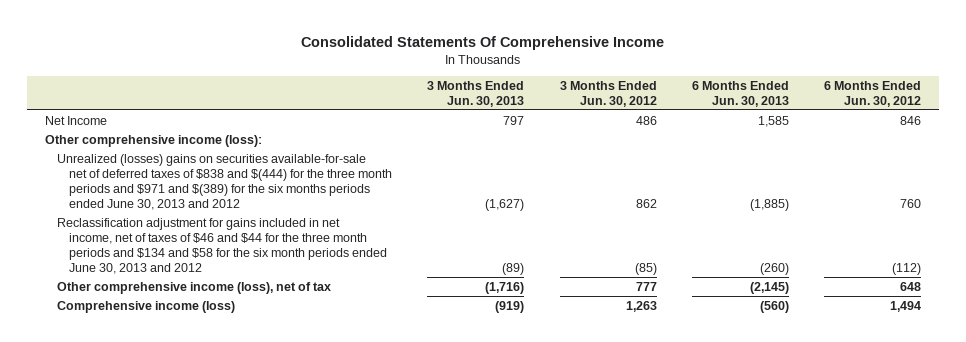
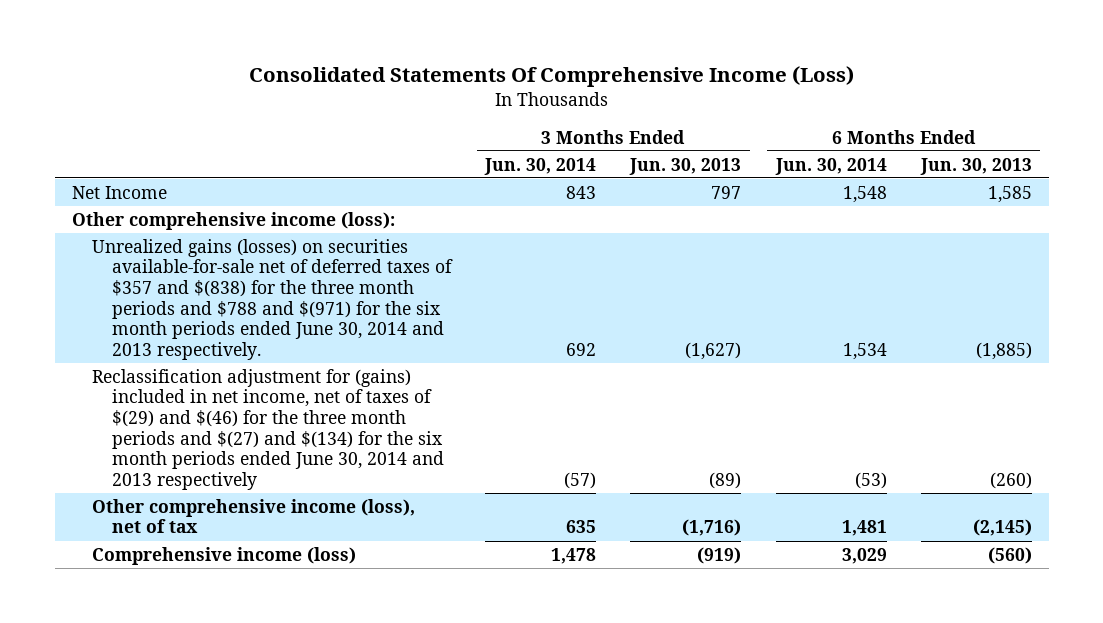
- Consolidated Statements Of Comprehensive Income
+ Consolidated Statements Of Comprehensive Income (Loss)
- | 3 Months Ended Jun. 30, 2013 | 3 Months Ended Jun. 30, 2012 | 6 Months Ended Jun. 30, 2013 | 6 Months Ended Jun. 30, 2012
+ | 3 Months Ended Jun. 30, 2014 | 3 Months Ended Jun. 30, 2013 | 6 Months Ended Jun. 30, 2014 | 6 Months Ended Jun. 30, 2013
- Unrealized (losses) gains on securities available-for-sale net of deferred taxes of $838 and $(444) for the three month periods and $971 and $(389) for the six months periods ended June 30, 2013 and 2012 | (1,627) | 862 | (1,885) | 760
- Reclassification adjustment for gains included in net income, net of taxes of $46 and $44 for the three month periods and $134 and $58 for the six month periods ended June 30, 2013 and 2012 | (89) | (85) | (260) | (112)
+ Unrealized gains (losses) on securities available-for-sale net of deferred taxes of $357 and $(838) for the three month periods and $788 and $(971) for the six month periods ended June 30, 2014 and 2013 respectively. | 692 | (1,627) | 1,534 | (1,885)
+ Reclassification adjustment for (gains) included in net income, net of taxes of $(29) and $(46) for the three month periods and $(27) and $(134) for the six month periods ended June 30, 2014 and 2013 respectively | (57) | (89) | (53) | (260)

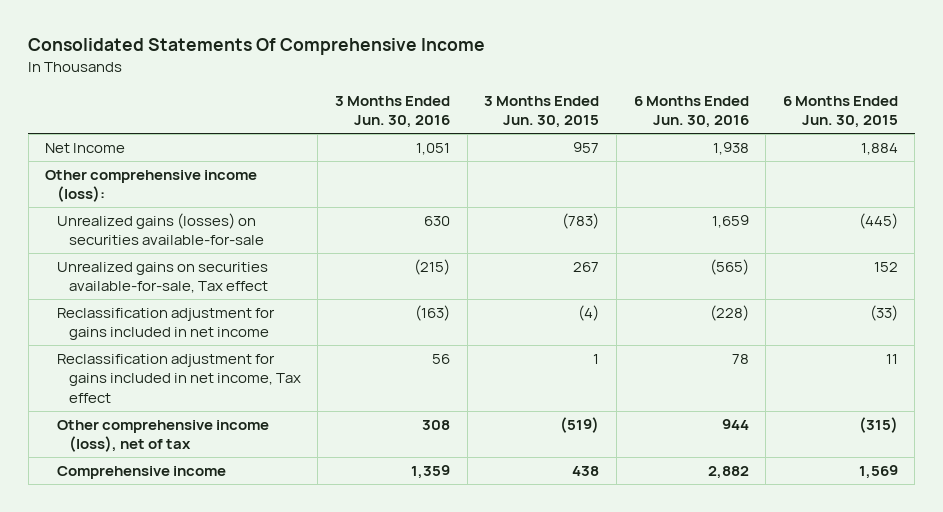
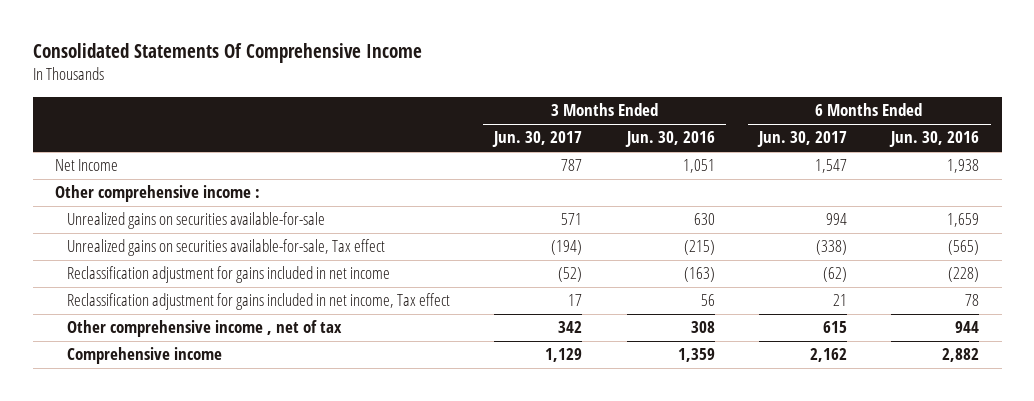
- | 3 Months Ended Jun. 30, 2016 | 3 Months Ended Jun. 30, 2015 | 6 Months Ended Jun. 30, 2016 | 6 Months Ended Jun. 30, 2015
+ | 3 Months Ended Jun. 30, 2017 | 3 Months Ended Jun. 30, 2016 | 6 Months Ended Jun. 30, 2017 | 6 Months Ended Jun. 30, 2016
- Other comprehensive income (loss):
- Unrealized gains (losses) on securities available-for-sale | 630 | (783) | 1,659 | (445)
+ Other comprehensive income :
+ Unrealized gains on securities available-for-sale | 571 | 630 | 994 | 1,659
- Other comprehensive income (loss), net of tax | 308 | (519) | 944 | (315)
+ Other comprehensive income , net of tax | 342 | 308 | 615 | 944

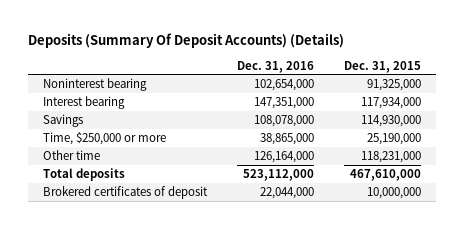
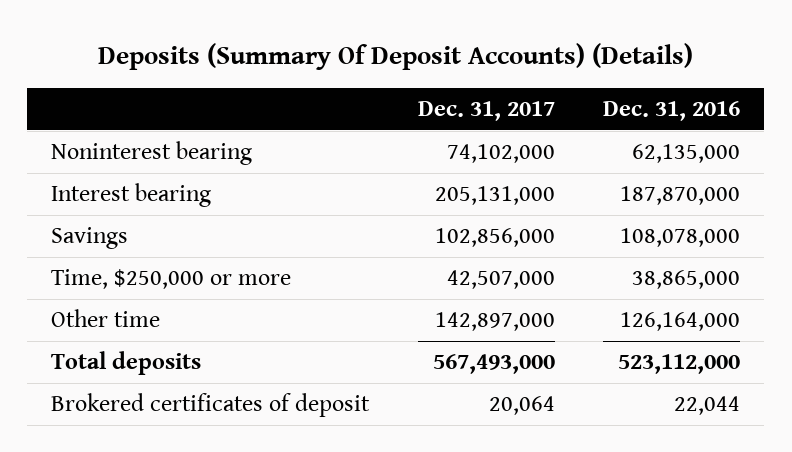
- | Dec. 31, 2016 | Dec. 31, 2015
+ | Dec. 31, 2017 | Dec. 31, 2016
- Noninterest bearing | 102,654,000 | 91,325,000
- Interest bearing | 147,351,000 | 117,934,000
+ Noninterest bearing | 74,102,000 | 62,135,000
+ Interest bearing | 205,131,000 | 187,870,000
- Brokered certificates of deposit | 22,044,000 | 10,000,000
+ Brokered certificates of deposit | 20,064 | 22,044

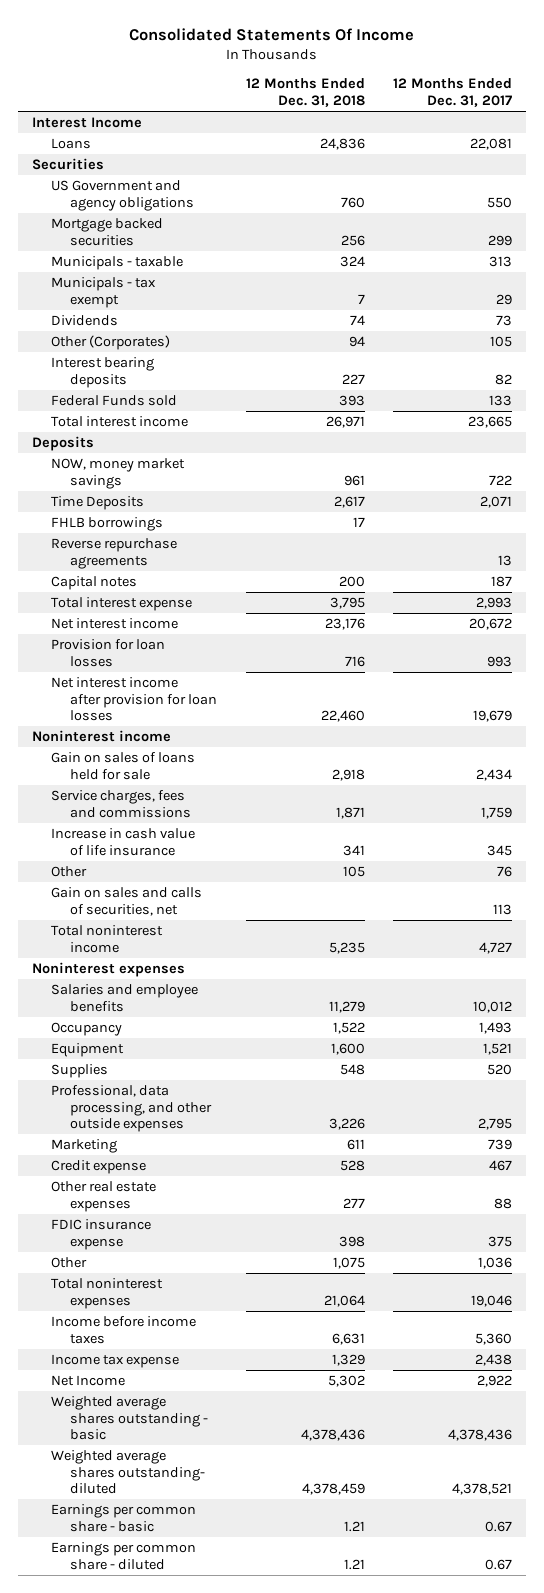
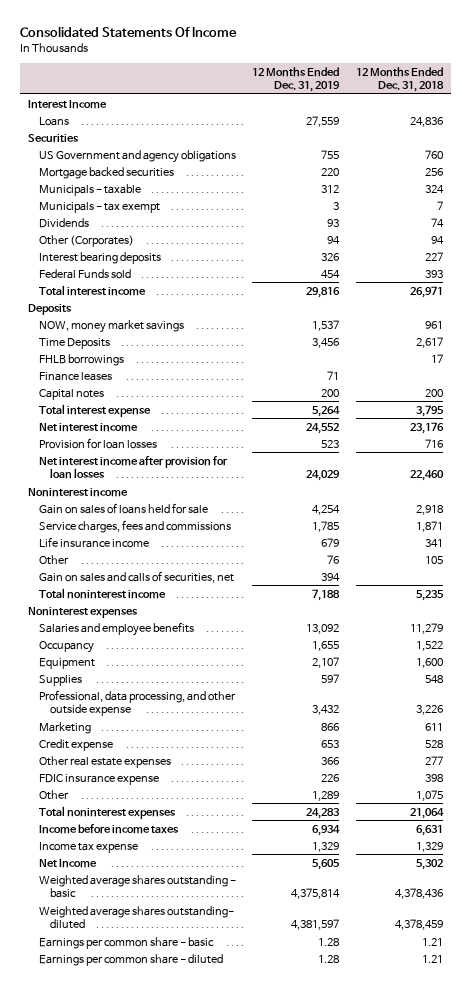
- | 12 Months Ended Dec. 31, 2018 | 12 Months Ended Dec. 31, 2017
+ | 12 Months Ended Dec. 31, 2019 | 12 Months Ended Dec. 31, 2018
- Reverse repurchase agreements | | 13
+ Finance leases | 71 |
- Increase in cash value of life insurance | 341 | 345
+ Life insurance income | 679 | 341
- Professional, data processing, and other outside expenses | 3,226 | 2,795
+ Professional, data processing, and other outside expense | 3,432 | 3,226

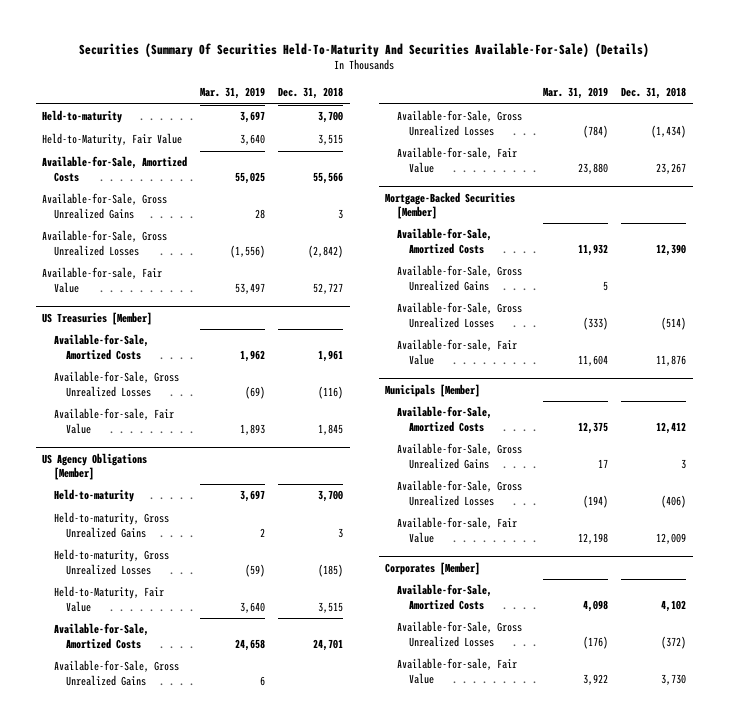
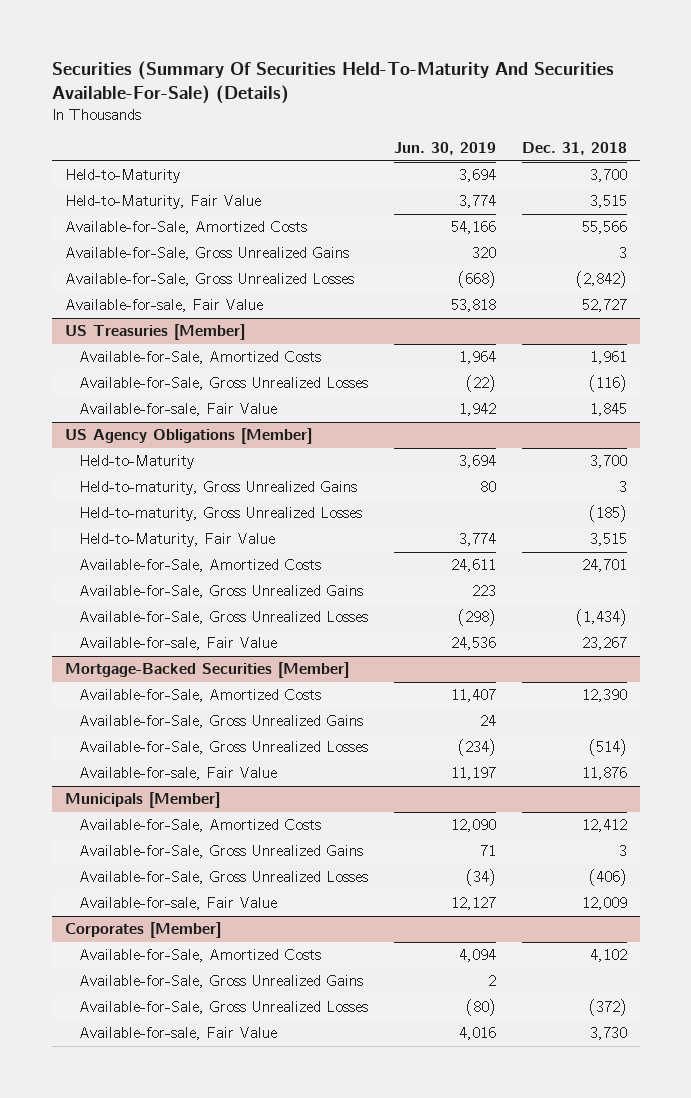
- | Mar. 31, 2019 | Dec. 31, 2018
+ | Jun. 30, 2019 | Dec. 31, 2018
- Held-to-maturity | 3,697 | 3,700
+ Held-to-Maturity | 3,694 | 3,700
@ US Agency Obligations [Member]
- Held-to-maturity | 3,697 | 3,700
+ Held-to-Maturity | 3,694 | 3,700
@ Corporates [Member]
+ Available-for-Sale, Gross Unrealized Gains | 2 |

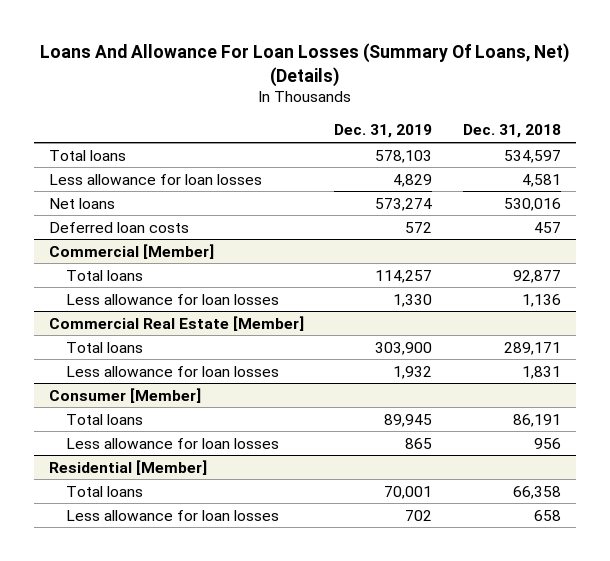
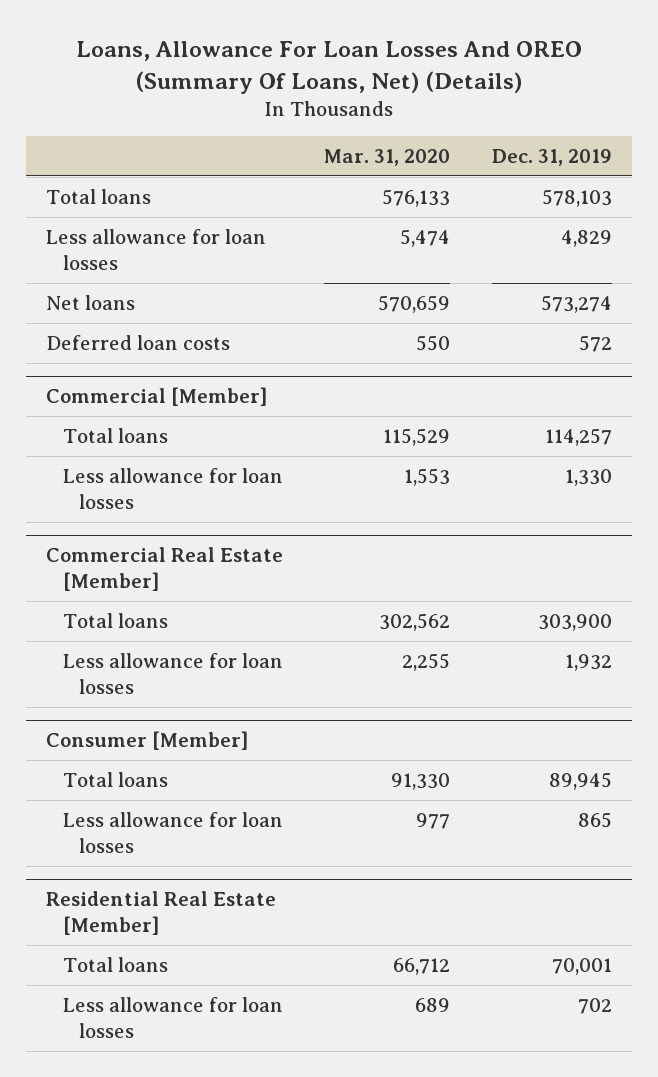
- Loans And Allowance For Loan Losses (Summary Of Loans, Net) (Details)
+ Loans, Allowance For Loan Losses And OREO (Summary Of Loans, Net) (Details)
- | Dec. 31, 2019 | Dec. 31, 2018
+ | Mar. 31, 2020 | Dec. 31, 2019
- Residential [Member]
+ Residential Real Estate [Member]

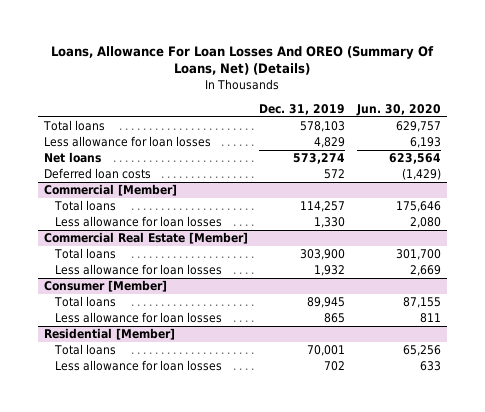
- | Mar. 31, 2020 | Dec. 31, 2019
+ | Dec. 31, 2019 | Jun. 30, 2020
- Residential Real Estate [Member]
+ Residential [Member]

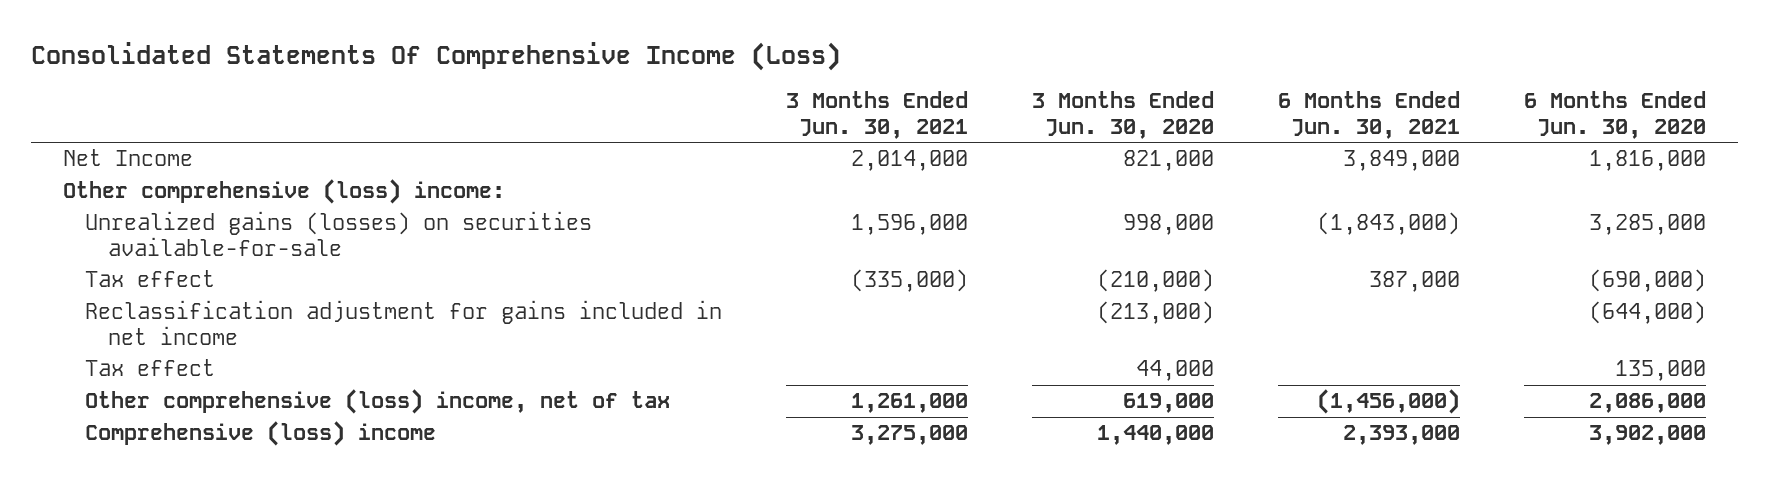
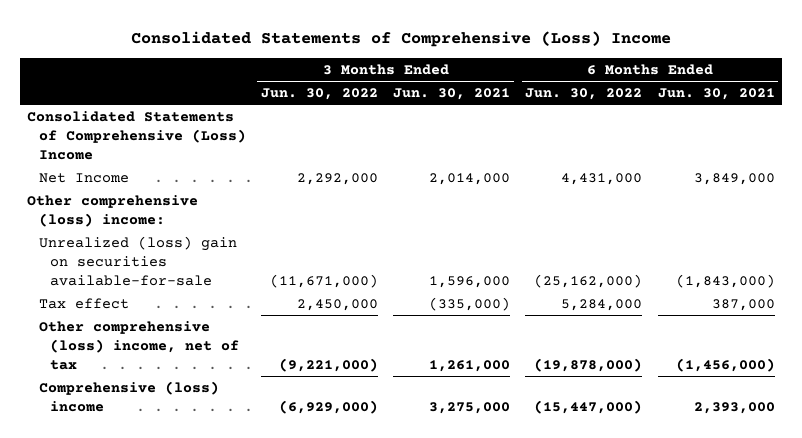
- Consolidated Statements Of Comprehensive Income (Loss)
+ Consolidated Statements of Comprehensive (Loss) Income
- | 3 Months Ended Jun. 30, 2021 | 3 Months Ended Jun. 30, 2020 | 6 Months Ended Jun. 30, 2021 | 6 Months Ended Jun. 30, 2020
+ | 3 Months Ended Jun. 30, 2022 | 3 Months Ended Jun. 30, 2021 | 6 Months Ended Jun. 30, 2022 | 6 Months Ended Jun. 30, 2021
+ Consolidated Statements of Comprehensive (Loss) Income
- Unrealized gains (losses) on securities available-for-sale | 1,596,000 | 998,000 | (1,843,000) | 3,285,000
+ Unrealized (loss) gain on securities available-for-sale | (11,671,000) | 1,596,000 | (25,162,000) | (1,843,000)
- Reclassification adjustment for gains included in net income | | (213,000) | | (644,000)
- Tax effect | | 44,000 | | 135,000

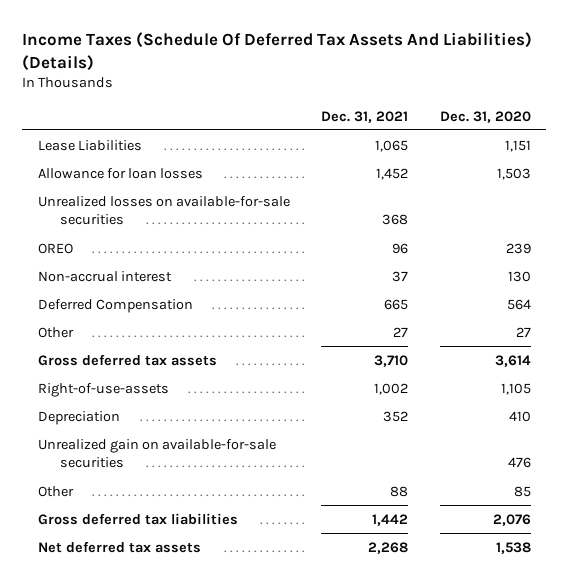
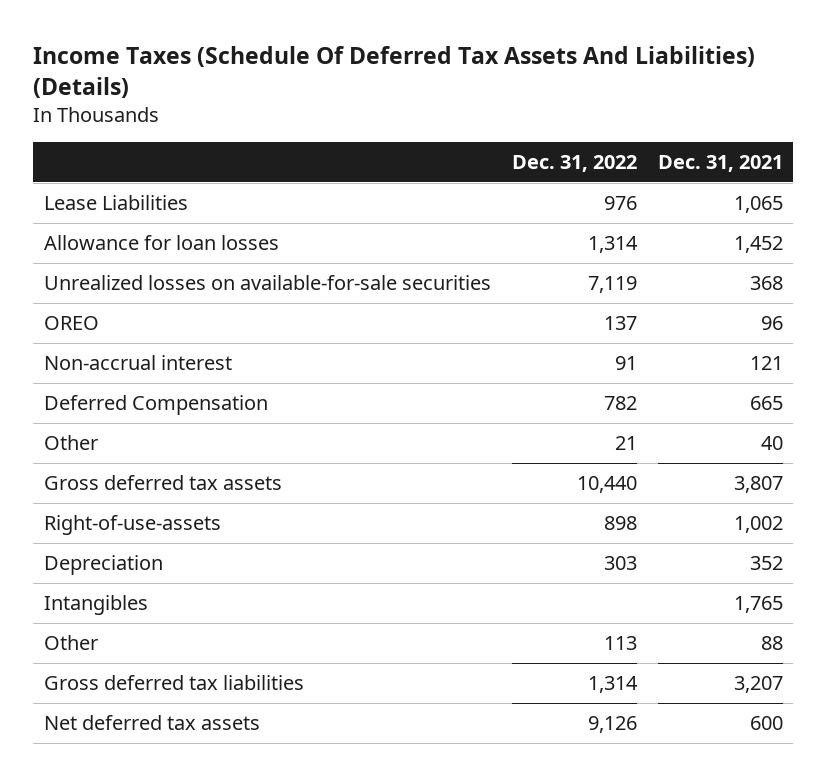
- | Dec. 31, 2021 | Dec. 31, 2020
+ | Dec. 31, 2022 | Dec. 31, 2021
- Non-accrual interest | 37 | 130
+ Non-accrual interest | 91 | 121
- Other | 27 | 27
- Gross deferred tax assets | 3,710 | 3,614
+ Other | 21 | 40
+ Gross deferred tax assets | 10,440 | 3,807
- Unrealized gain on available-for-sale securities | | 476
+ Intangibles | | 1,765
- Gross deferred tax liabilities | 1,442 | 2,076
- Net deferred tax assets | 2,268 | 1,538
+ Gross deferred tax liabilities | 1,314 | 3,207
+ Net deferred tax assets | 9,126 | 600

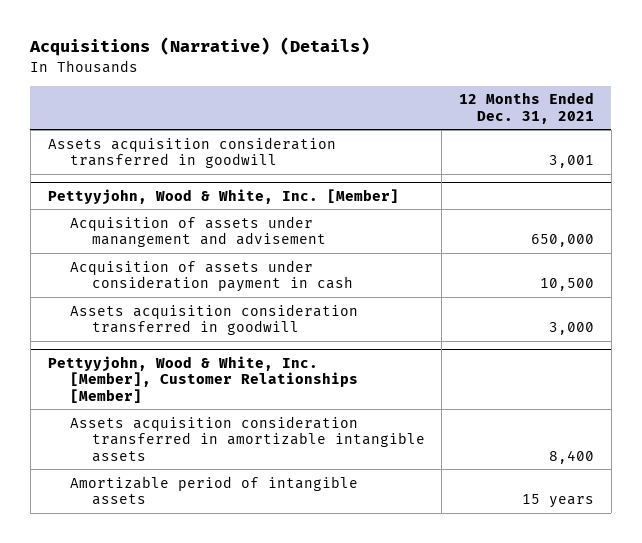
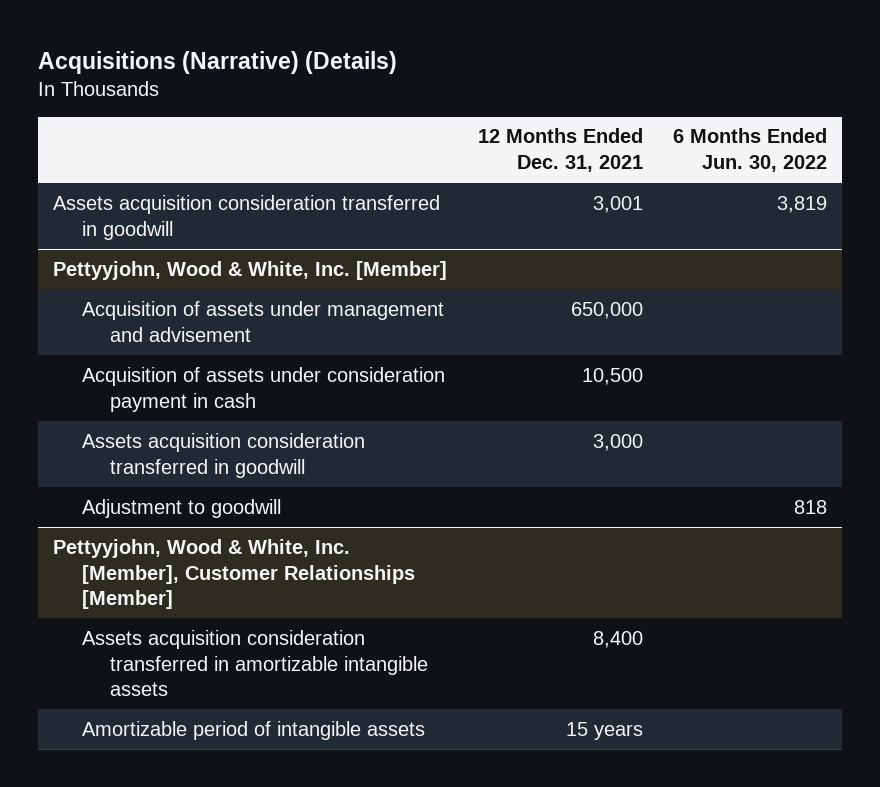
- | 12 Months Ended Dec. 31, 2021
+ | 12 Months Ended Dec. 31, 2021 | 6 Months Ended Jun. 30, 2022
@ Pettyyjohn, Wood & White, Inc. [Member]
- Acquisition of assets under manangement and advisement | 650,000
+ Acquisition of assets under management and advisement | 650,000 |
+ Adjustment to goodwill | | 818

